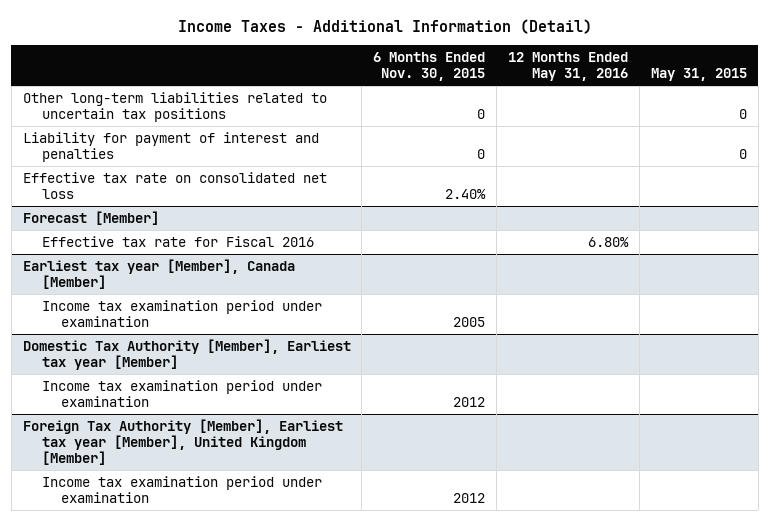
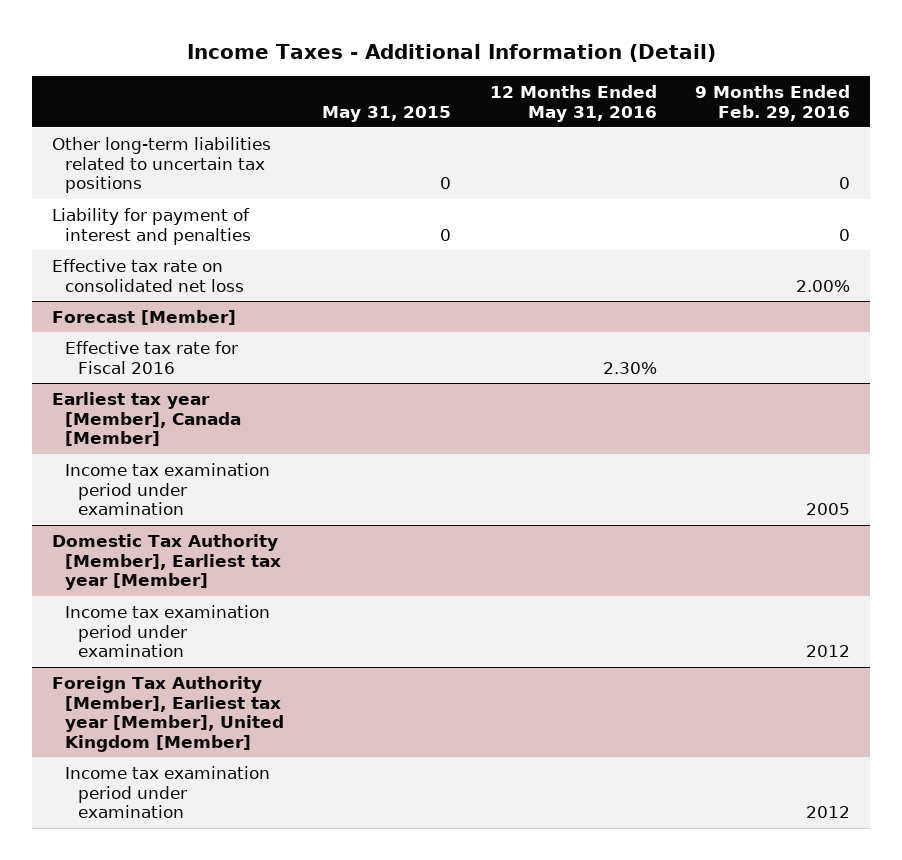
- | 6 Months Ended Nov. 30, 2015 | 12 Months Ended May 31, 2016 | May 31, 2015
+ | May 31, 2015 | 12 Months Ended May 31, 2016 | 9 Months Ended Feb. 29, 2016
@ Forecast [Member]
- Effective tax rate for Fiscal 2016 | | 6.80% |
+ Effective tax rate for Fiscal 2016 | | 2.30% |

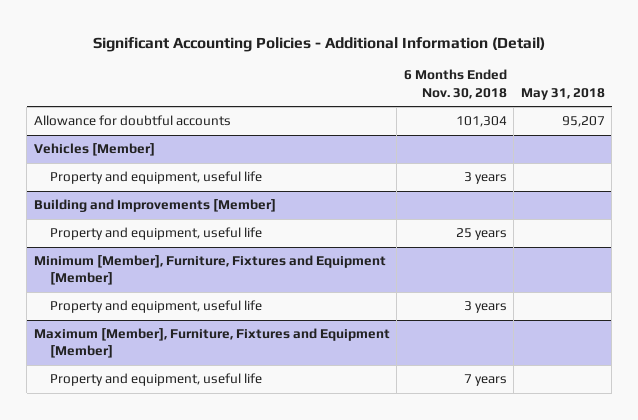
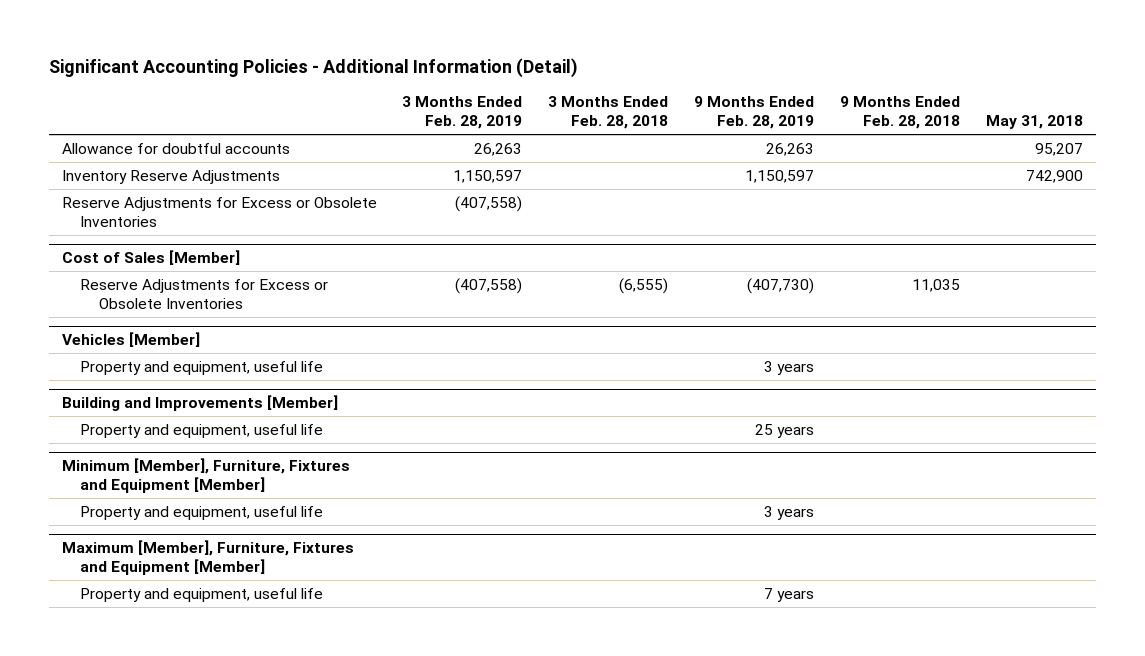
- | 6 Months Ended Nov. 30, 2018 | May 31, 2018
+ | 3 Months Ended Feb. 28, 2019 | 3 Months Ended Feb. 28, 2018 | 9 Months Ended Feb. 28, 2019 | 9 Months Ended Feb. 28, 2018 | May 31, 2018
+ Inventory Reserve Adjustments | 1,150,597 | | 1,150,597 | | 742,900
+ Reserve Adjustments for Excess or Obsolete Inventories | (407,558) | | | |
+ Cost of Sales [Member]
+ Reserve Adjustments for Excess or Obsolete Inventories | (407,558) | (6,555) | (407,730) | 11,035 |

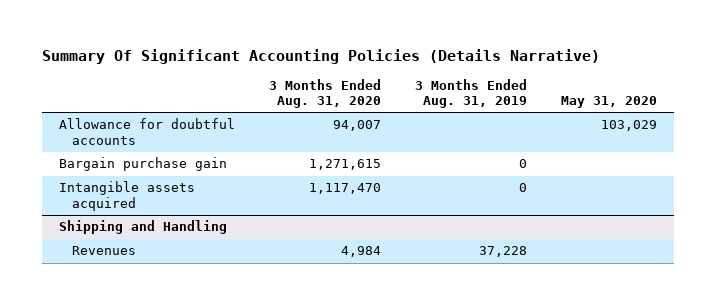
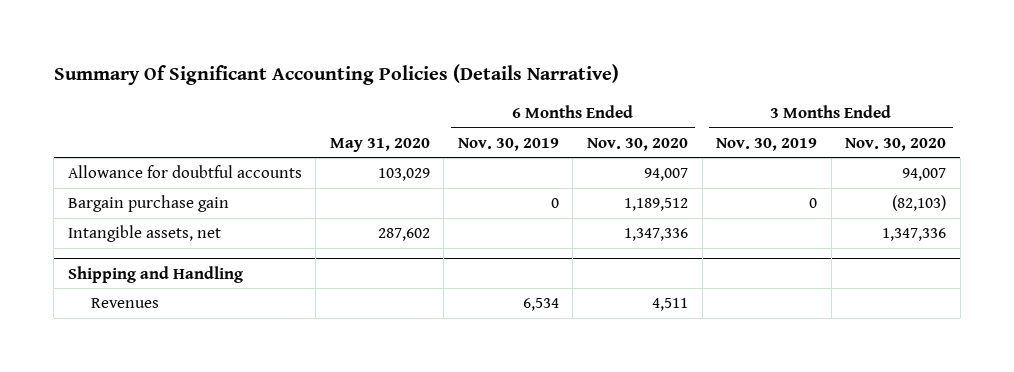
- | 3 Months Ended Aug. 31, 2020 | 3 Months Ended Aug. 31, 2019 | May 31, 2020
+ | May 31, 2020 | 6 Months Ended Nov. 30, 2019 | 6 Months Ended Nov. 30, 2020 | 3 Months Ended Nov. 30, 2019 | 3 Months Ended Nov. 30, 2020
- Intangible assets acquired | 1,117,470 | 0 |
+ Intangible assets, net | 287,602 | | 1,347,336 | | 1,347,336

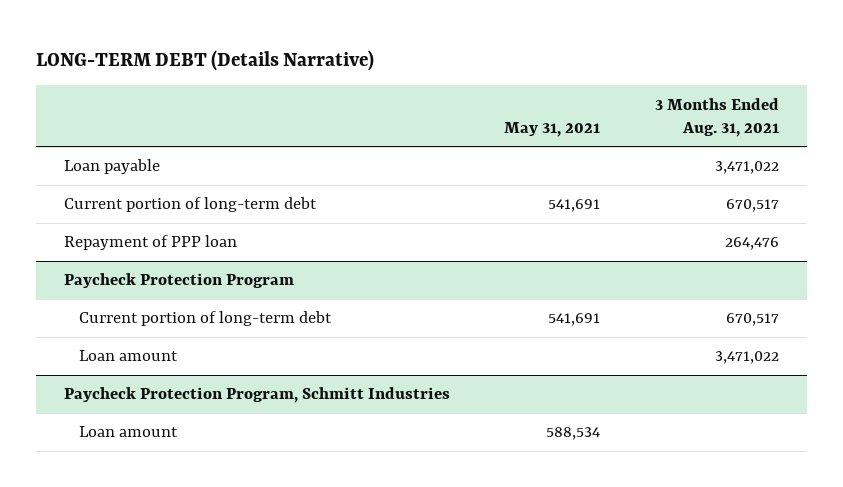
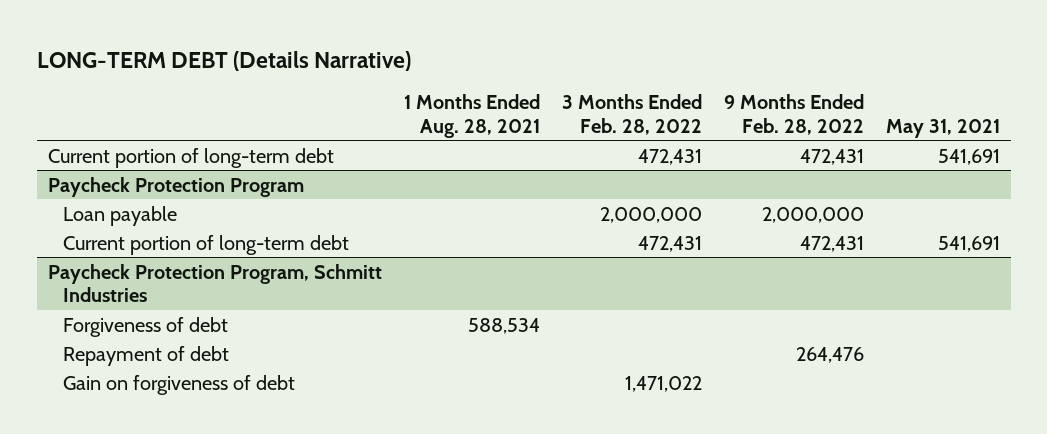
- | May 31, 2021 | 3 Months Ended Aug. 31, 2021
+ | 1 Months Ended Aug. 28, 2021 | 3 Months Ended Feb. 28, 2022 | 9 Months Ended Feb. 28, 2022 | May 31, 2021
- Loan payable | | 3,471,022
- Repayment of PPP loan | | 264,476
@ Paycheck Protection Program
+ Loan payable | | 2,000,000 | 2,000,000 |
- Loan amount | | 3,471,022
@ Paycheck Protection Program, Schmitt Industries
- Loan amount | 588,534 |
+ Forgiveness of debt | 588,534 | | |
+ Repayment of debt | | | 264,476 |
+ Gain on forgiveness of debt | | 1,471,022 | |

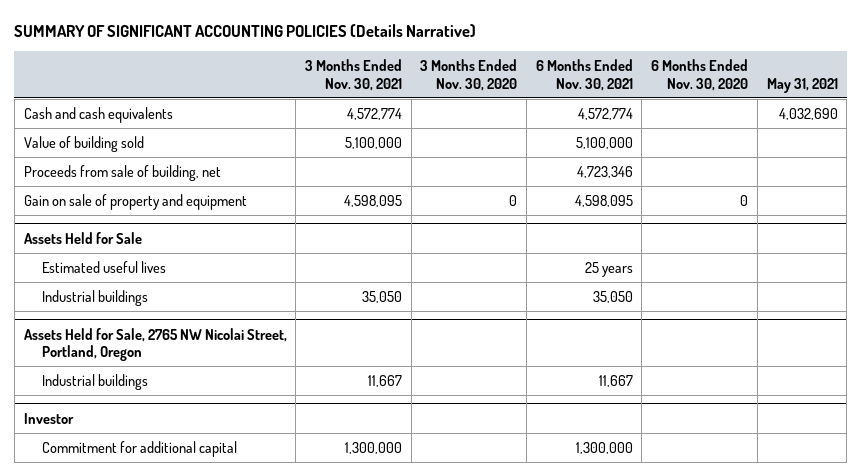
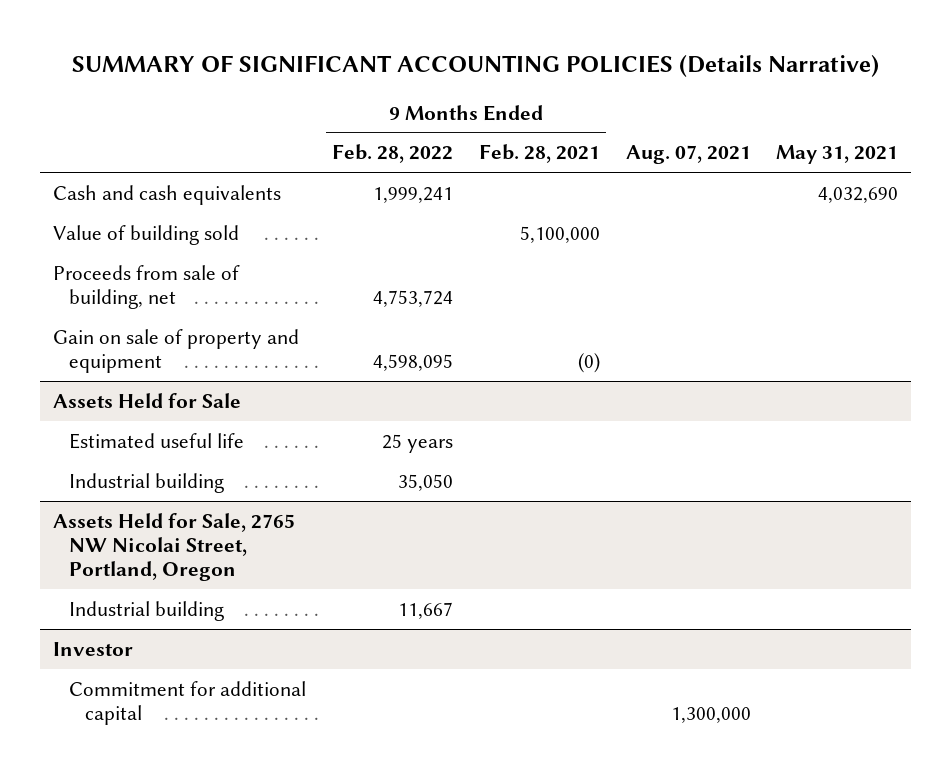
- | 3 Months Ended Nov. 30, 2021 | 3 Months Ended Nov. 30, 2020 | 6 Months Ended Nov. 30, 2021 | 6 Months Ended Nov. 30, 2020 | May 31, 2021
+ | 9 Months Ended Feb. 28, 2022 | 9 Months Ended Feb. 28, 2021 | Aug. 07, 2021 | May 31, 2021
@ Assets Held for Sale
- Estimated useful lives | | | 25 years | |
- Industrial buildings | 35,050 | | 35,050 | |
+ Estimated useful life | 25 years | | |
+ Industrial building | 35,050 | | |
@ Assets Held for Sale, 2765 NW Nicolai Street, Portland, Oregon
- Industrial buildings | 11,667 | | 11,667 | |
+ Industrial building | 11,667 | | |

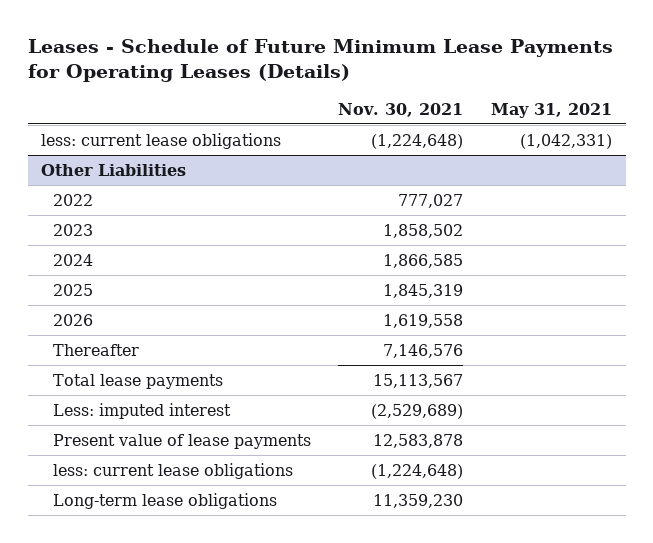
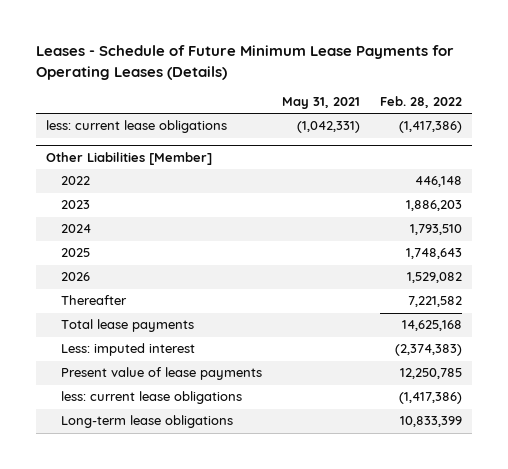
- | Nov. 30, 2021 | May 31, 2021
+ | May 31, 2021 | Feb. 28, 2022
- Other Liabilities
+ Other Liabilities [Member]

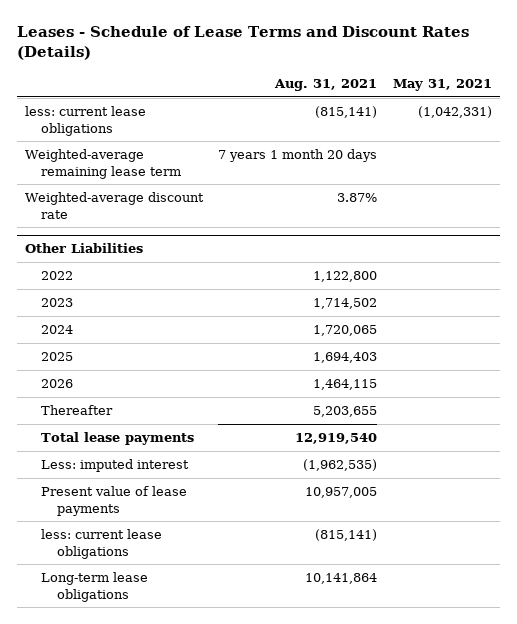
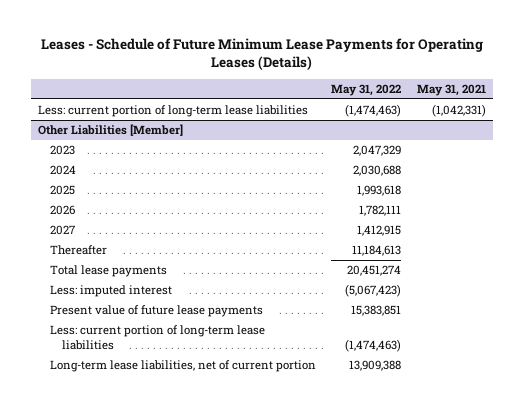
- Leases - Schedule of Lease Terms and Discount Rates (Details)
+ Leases - Schedule of Future Minimum Lease Payments for Operating Leases (Details)
- | Aug. 31, 2021 | May 31, 2021
+ | May 31, 2022 | May 31, 2021
- less: current lease obligations | (815,141) | (1,042,331)
- Weighted-average remaining lease term | 7 years 1 month 20 days |
- Weighted-average discount rate | 3.87% |
- Other Liabilities
- 2022 | 1,122,800 |
+ Less: current portion of long-term lease liabilities | (1,474,463) | (1,042,331)
+ Other Liabilities [Member]
+ 2027 | 1,412,915 |
- Present value of lease payments | 10,957,005 |
- less: current lease obligations | (815,141) |
- Long-term lease obligations | 10,141,864 |
+ Present value of future lease payments | 15,383,851 |
+ Less: current portion of long-term lease liabilities | (1,474,463) |
+ Long-term lease liabilities, net of current portion | 13,909,388 |

